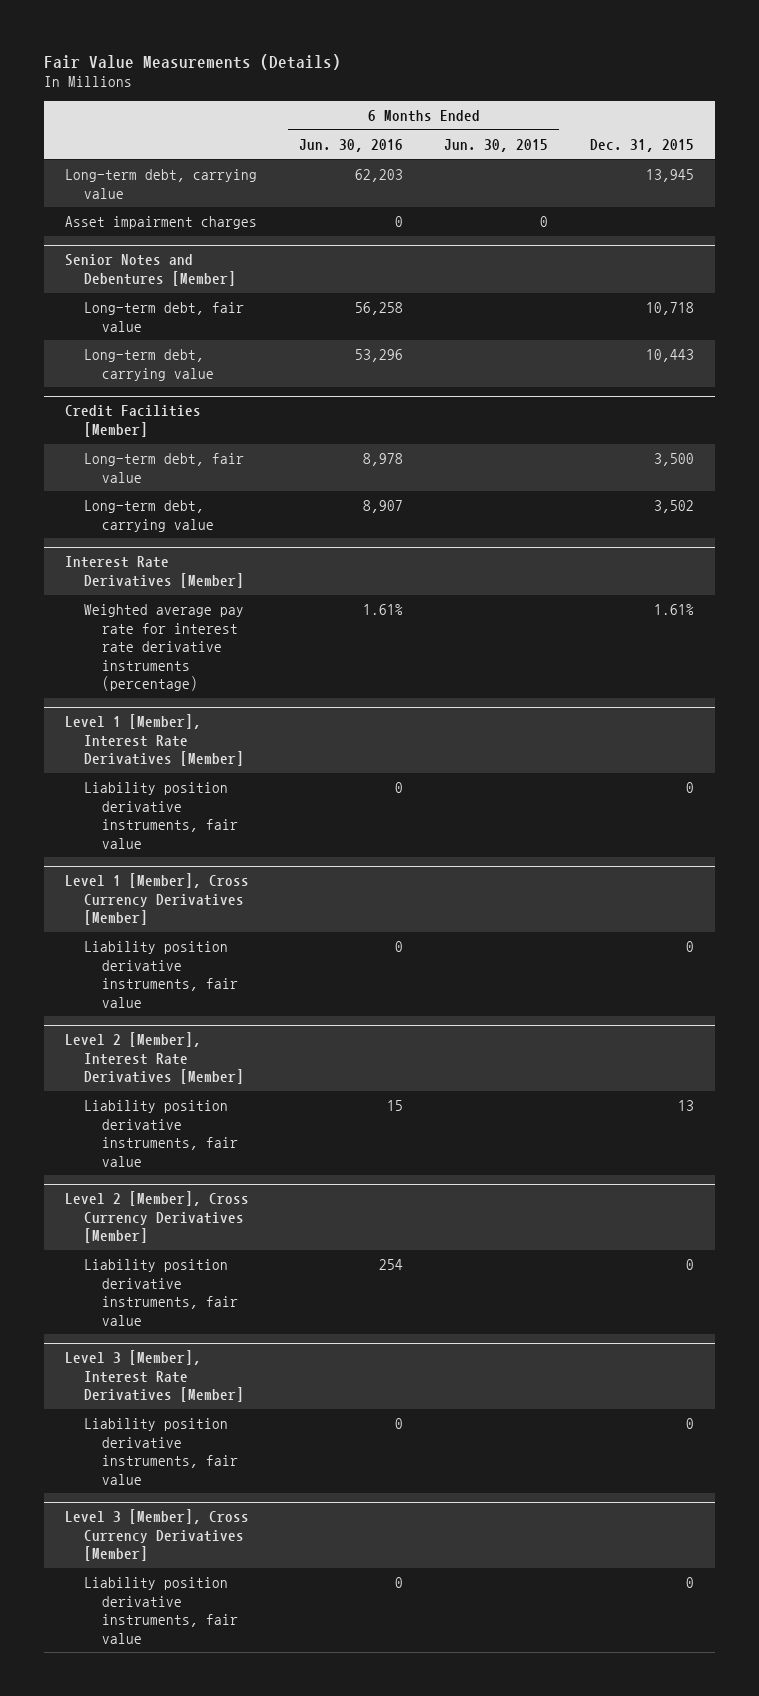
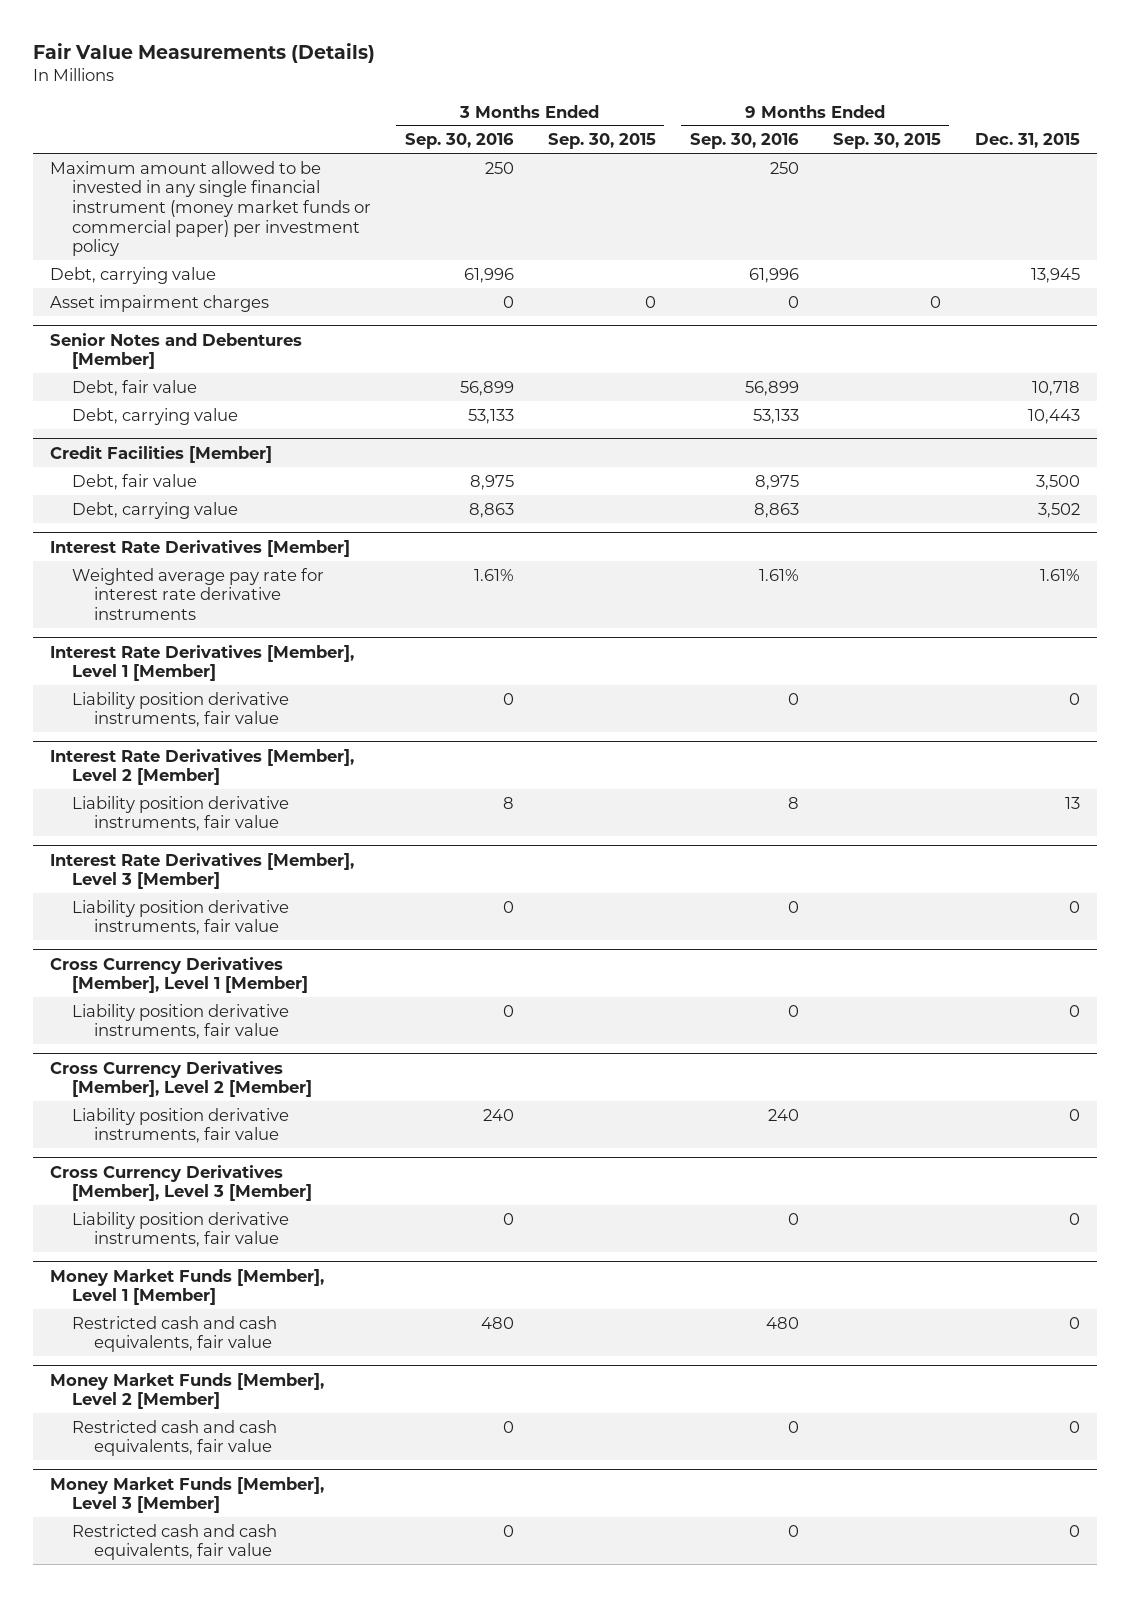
- | 6 Months Ended Jun. 30, 2016 | 6 Months Ended Jun. 30, 2015 | Dec. 31, 2015
+ | 3 Months Ended Sep. 30, 2016 | 3 Months Ended Sep. 30, 2015 | 9 Months Ended Sep. 30, 2016 | 9 Months Ended Sep. 30, 2015 | Dec. 31, 2015
- Long-term debt, carrying value | 62,203 | | 13,945
+ Maximum amount allowed to be invested in any single financial instrument (money market funds or commercial paper) per investment policy | 250 | | 250 | |
+ Debt, carrying value | 61,996 | | 61,996 | | 13,945
@ Senior Notes and Debentures [Member]
- Long-term debt, fair value | 56,258 | | 10,718
- Long-term debt, carrying value | 53,296 | | 10,443
+ Debt, fair value | 56,899 | | 56,899 | | 10,718
+ Debt, carrying value | 53,133 | | 53,133 | | 10,443
@ Credit Facilities [Member]
- Long-term debt, fair value | 8,978 | | 3,500
- Long-term debt, carrying value | 8,907 | | 3,502
+ Debt, fair value | 8,975 | | 8,975 | | 3,500
+ Debt, carrying value | 8,863 | | 8,863 | | 3,502
@ Interest Rate Derivatives [Member]
- Weighted average pay rate for interest rate derivative instruments (percentage) | 1.61% | | 1.61%
- Level 1 [Member], Interest Rate Derivatives [Member]
- Liability position derivative instruments, fair value | 0 | | 0
- Level 1 [Member], Cross Currency Derivatives [Member]
@ Interest Rate Derivatives [Member]
+ Weighted average pay rate for interest rate derivative instruments | 1.61% | | 1.61% | | 1.61%
+ Interest Rate Derivatives [Member], Level 1 [Member]
- Level 2 [Member], Interest Rate Derivatives [Member]
+ Interest Rate Derivatives [Member], Level 2 [Member]
- Level 2 [Member], Cross Currency Derivatives [Member]
+ Interest Rate Derivatives [Member], Level 3 [Member]
- Level 3 [Member], Interest Rate Derivatives [Member]
+ Cross Currency Derivatives [Member], Level 1 [Member]
- Level 3 [Member], Cross Currency Derivatives [Member]
+ Cross Currency Derivatives [Member], Level 2 [Member]
+ Cross Currency Derivatives [Member], Level 3 [Member]
+ Liability position derivative instruments, fair value | 0 | | 0 | | 0
+ Money Market Funds [Member], Level 1 [Member]
+ Restricted cash and cash equivalents, fair value | 480 | | 480 | | 0
+ Money Market Funds [Member], Level 2 [Member]
+ Restricted cash and cash equivalents, fair value | 0 | | 0 | | 0
+ Money Market Funds [Member], Level 3 [Member]
+ Restricted cash and cash equivalents, fair value | 0 | | 0 | | 0

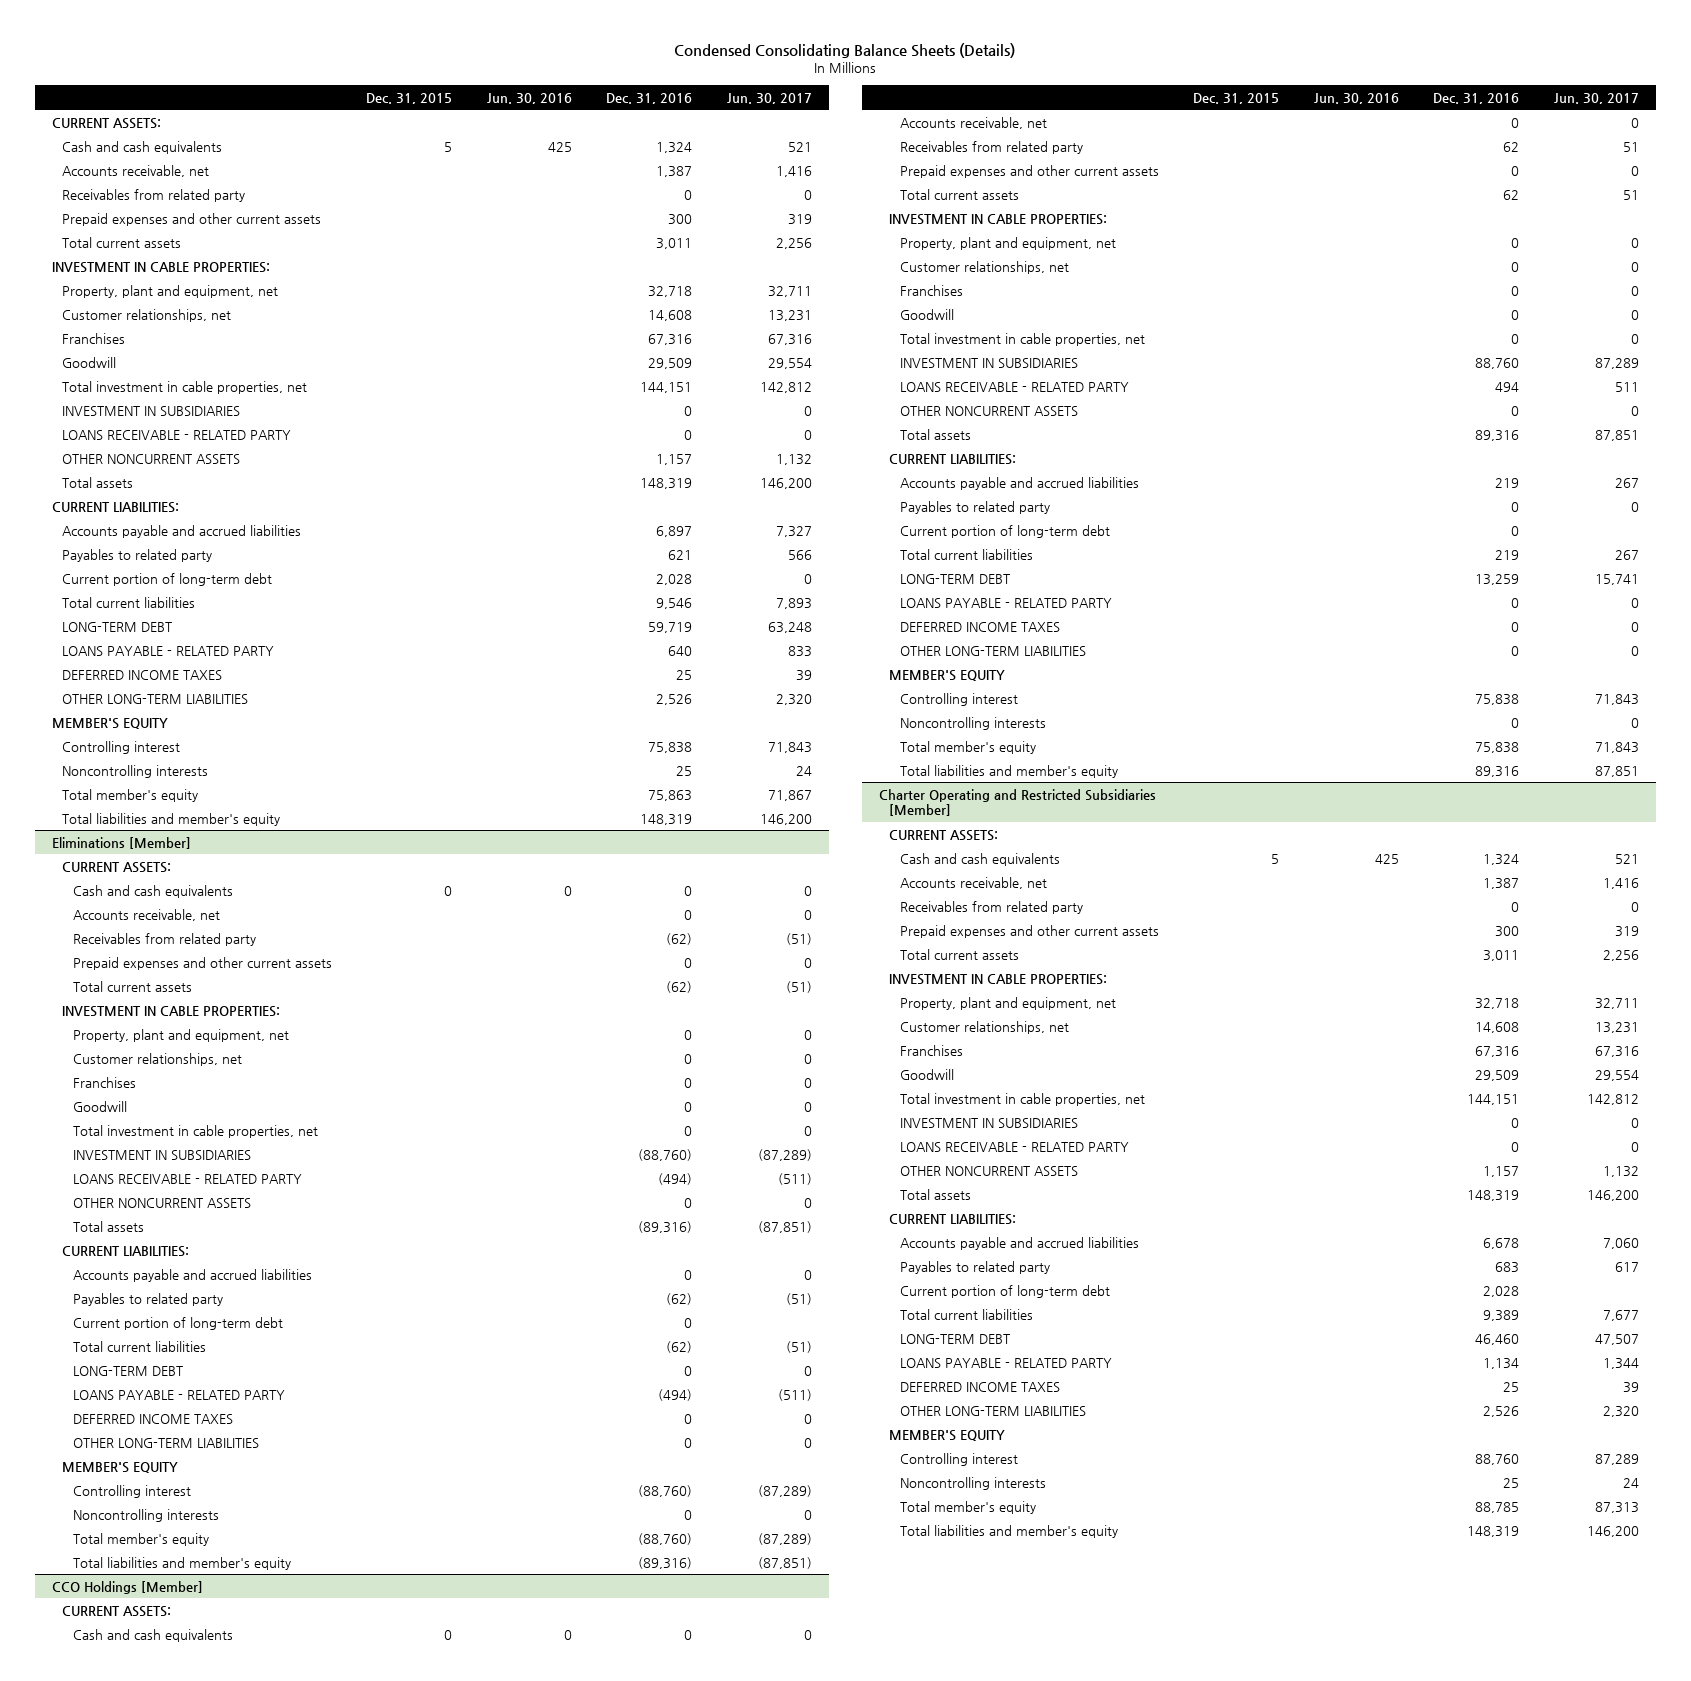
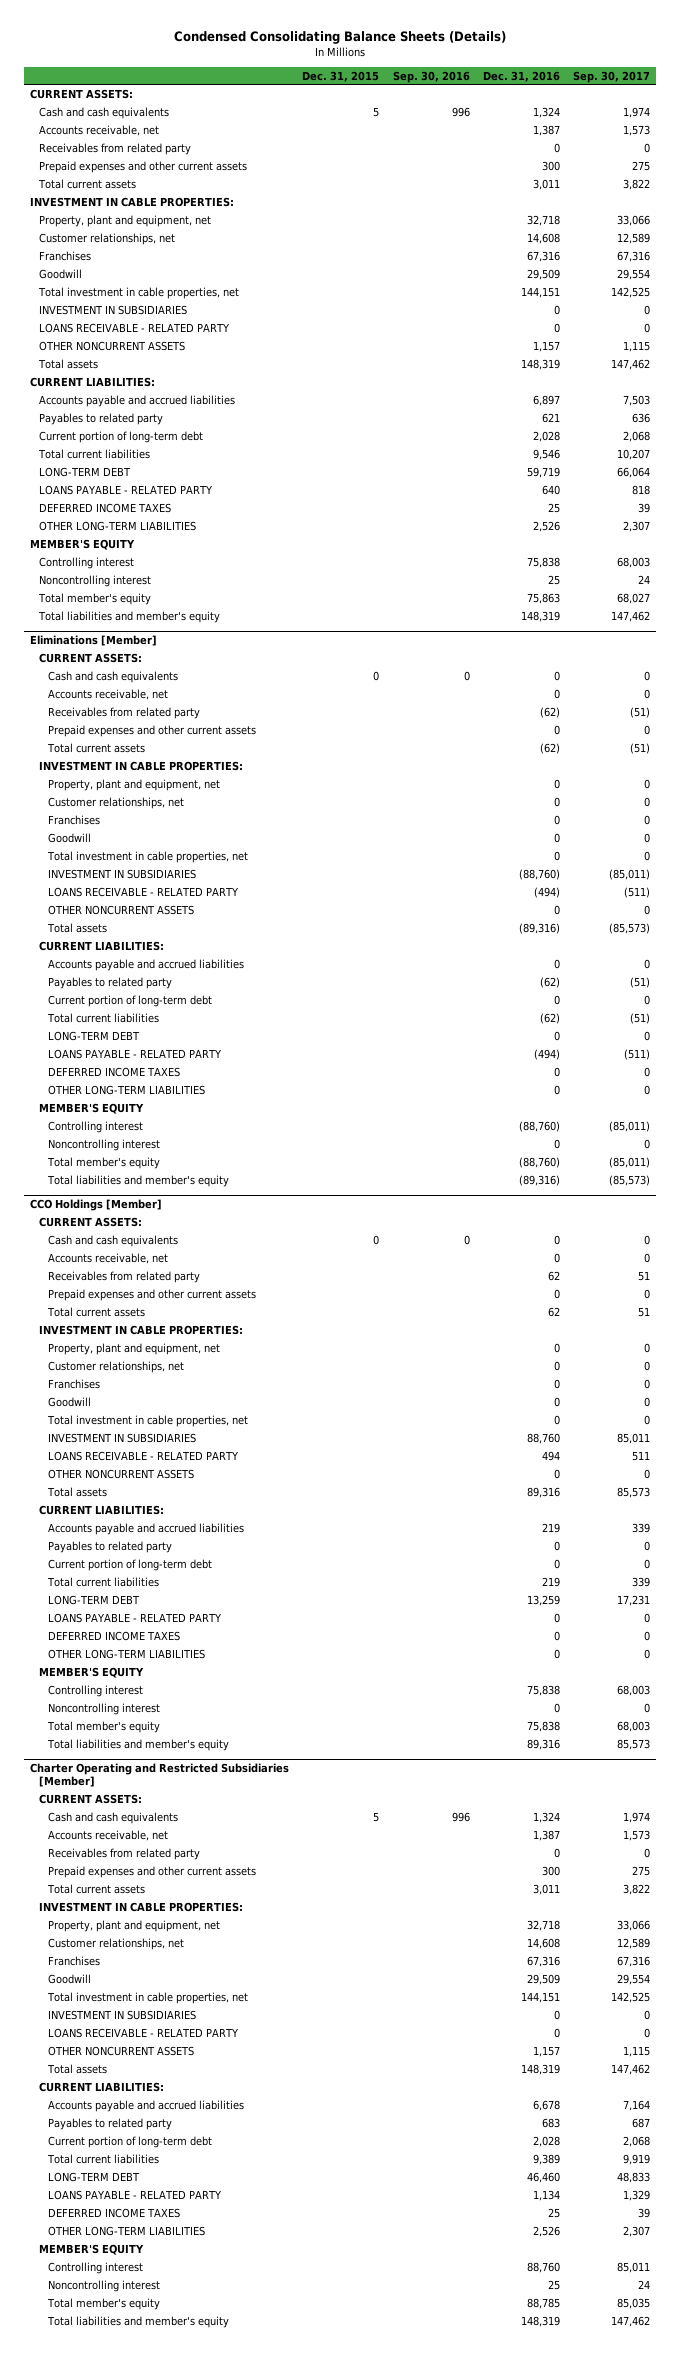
- | Dec. 31, 2015 | Jun. 30, 2016 | Dec. 31, 2016 | Jun. 30, 2017
+ | Dec. 31, 2015 | Sep. 30, 2016 | Dec. 31, 2016 | Sep. 30, 2017
- Noncontrolling interests | | | 25 | 24
+ Noncontrolling interest | | | 25 | 24
@ Eliminations [Member]
- Noncontrolling interests | | | 0 | 0
+ Noncontrolling interest | | | 0 | 0
@ CCO Holdings [Member]
- Noncontrolling interests | | | 0 | 0
+ Noncontrolling interest | | | 0 | 0
@ Charter Operating and Restricted Subsidiaries [Member]
- Noncontrolling interests | | | 25 | 24
+ Noncontrolling interest | | | 25 | 24

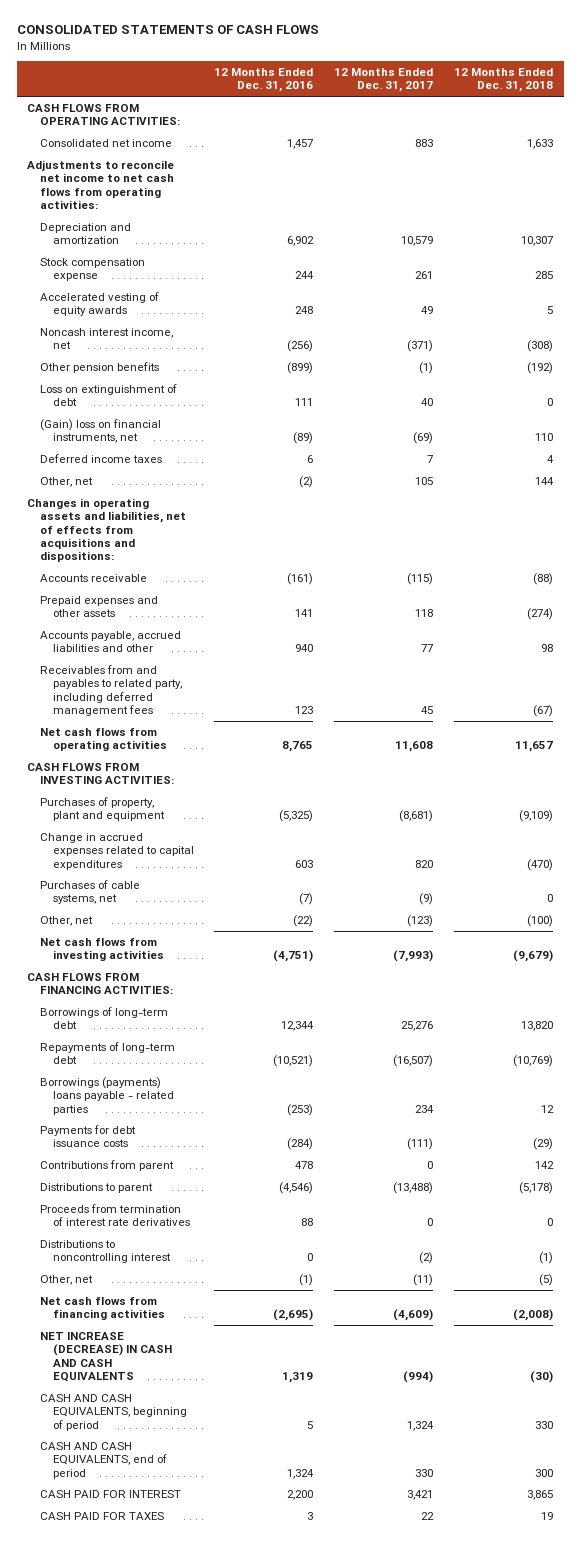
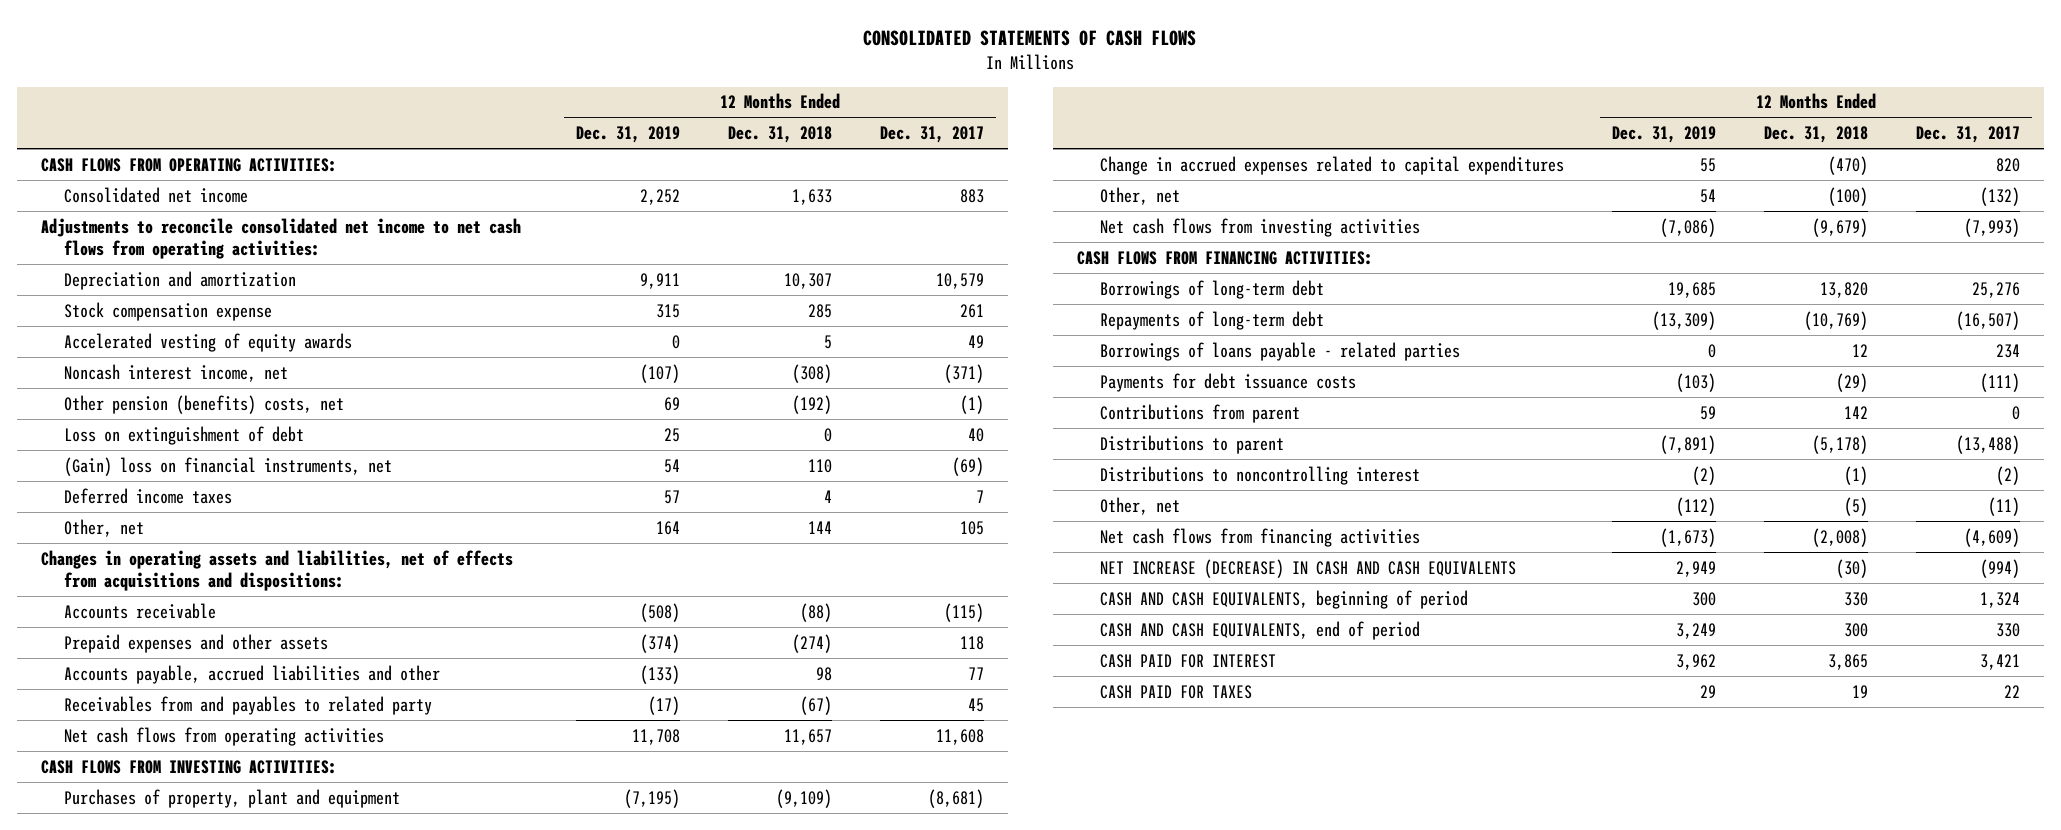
- | 12 Months Ended Dec. 31, 2016 | 12 Months Ended Dec. 31, 2017 | 12 Months Ended Dec. 31, 2018
+ | 12 Months Ended Dec. 31, 2019 | 12 Months Ended Dec. 31, 2018 | 12 Months Ended Dec. 31, 2017
- Adjustments to reconcile net income to net cash flows from operating activities:
+ Adjustments to reconcile consolidated net income to net cash flows from operating activities:
- Other pension benefits | (899) | (1) | (192)
+ Other pension (benefits) costs, net | 69 | (192) | (1)
- Receivables from and payables to related party, including deferred management fees | 123 | 45 | (67)
+ Receivables from and payables to related party | (17) | (67) | 45
- Purchases of cable systems, net | (7) | (9) | 0
- Other, net | (22) | (123) | (100)
+ Other, net | 54 | (100) | (132)
- Borrowings (payments) loans payable - related parties | (253) | 234 | 12
+ Borrowings of loans payable - related parties | 0 | 12 | 234
- Proceeds from termination of interest rate derivatives | 88 | 0 | 0

